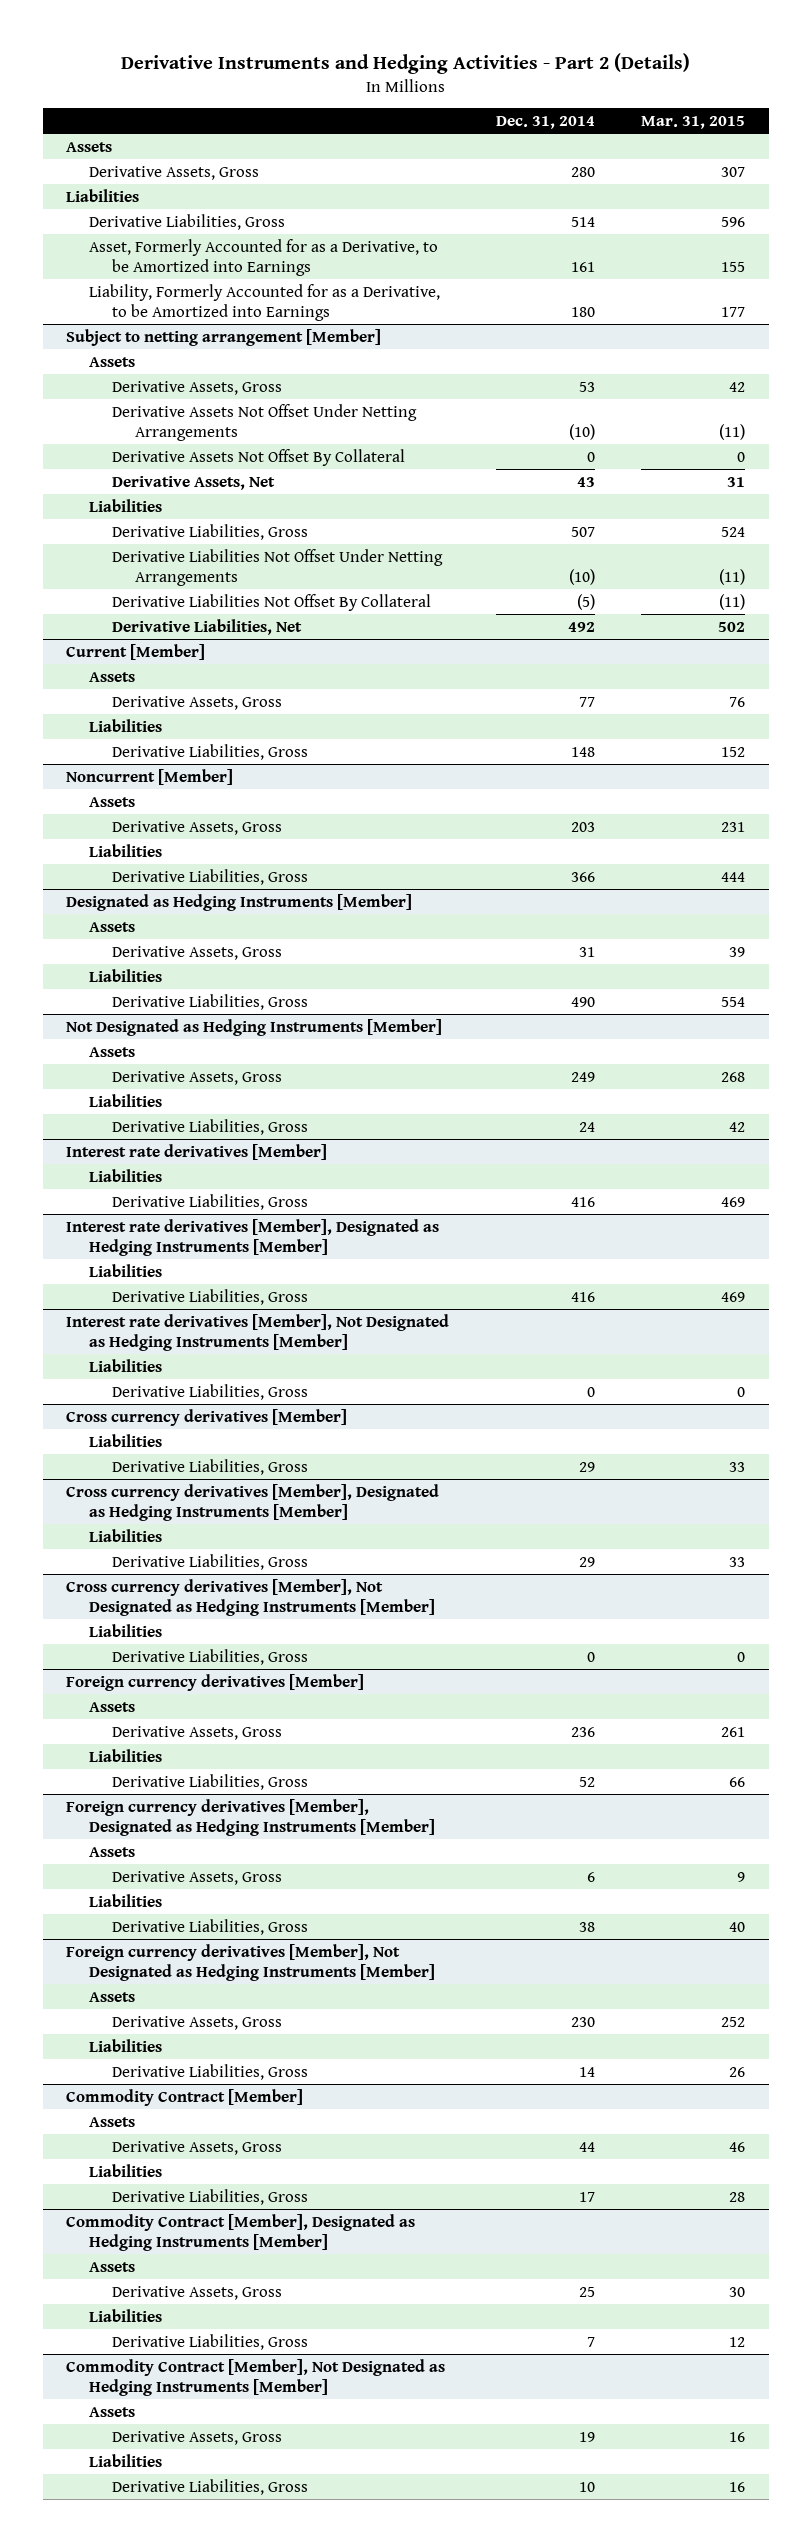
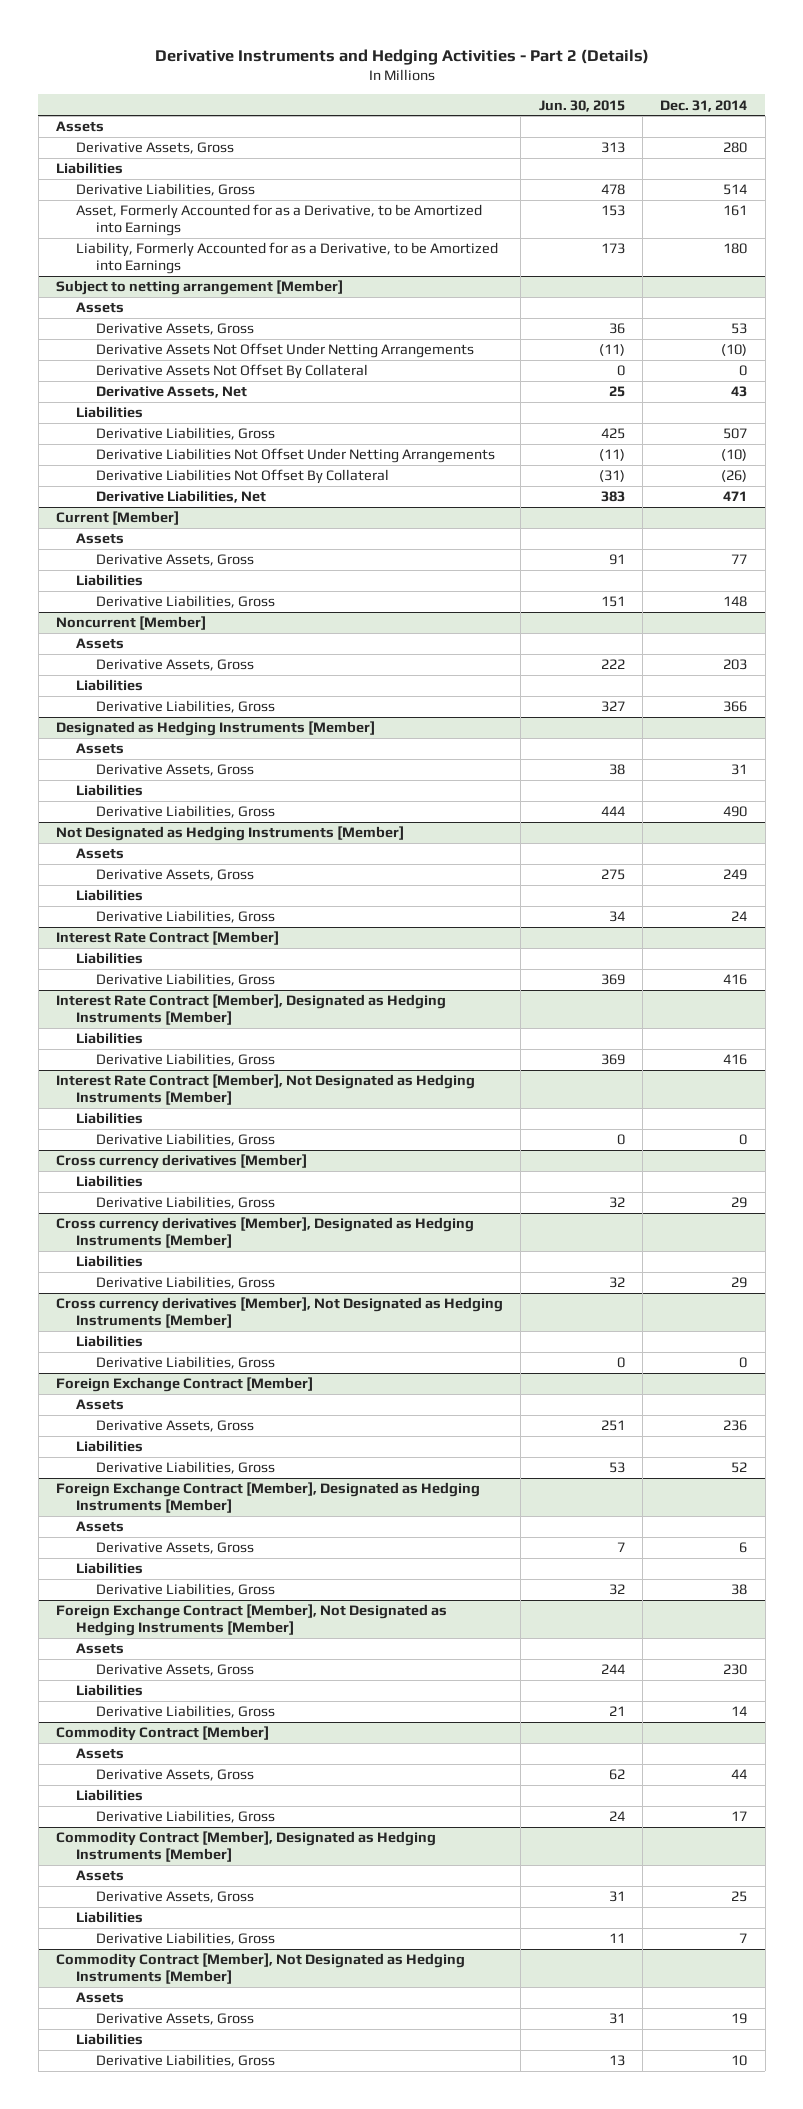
- | Dec. 31, 2014 | Mar. 31, 2015
+ | Jun. 30, 2015 | Dec. 31, 2014
@ Subject to netting arrangement [Member]
- Derivative Liabilities Not Offset By Collateral | (5) | (11)
- Derivative Liabilities, Net | 492 | 502
+ Derivative Liabilities Not Offset By Collateral | (31) | (26)
+ Derivative Liabilities, Net | 383 | 471
- Interest rate derivatives [Member]
+ Interest Rate Contract [Member]
- Interest rate derivatives [Member], Designated as Hedging Instruments [Member]
+ Interest Rate Contract [Member], Designated as Hedging Instruments [Member]
- Interest rate derivatives [Member], Not Designated as Hedging Instruments [Member]
+ Interest Rate Contract [Member], Not Designated as Hedging Instruments [Member]
- Foreign currency derivatives [Member]
+ Foreign Exchange Contract [Member]
- Foreign currency derivatives [Member], Designated as Hedging Instruments [Member]
+ Foreign Exchange Contract [Member], Designated as Hedging Instruments [Member]
- Foreign currency derivatives [Member], Not Designated as Hedging Instruments [Member]
+ Foreign Exchange Contract [Member], Not Designated as Hedging Instruments [Member]

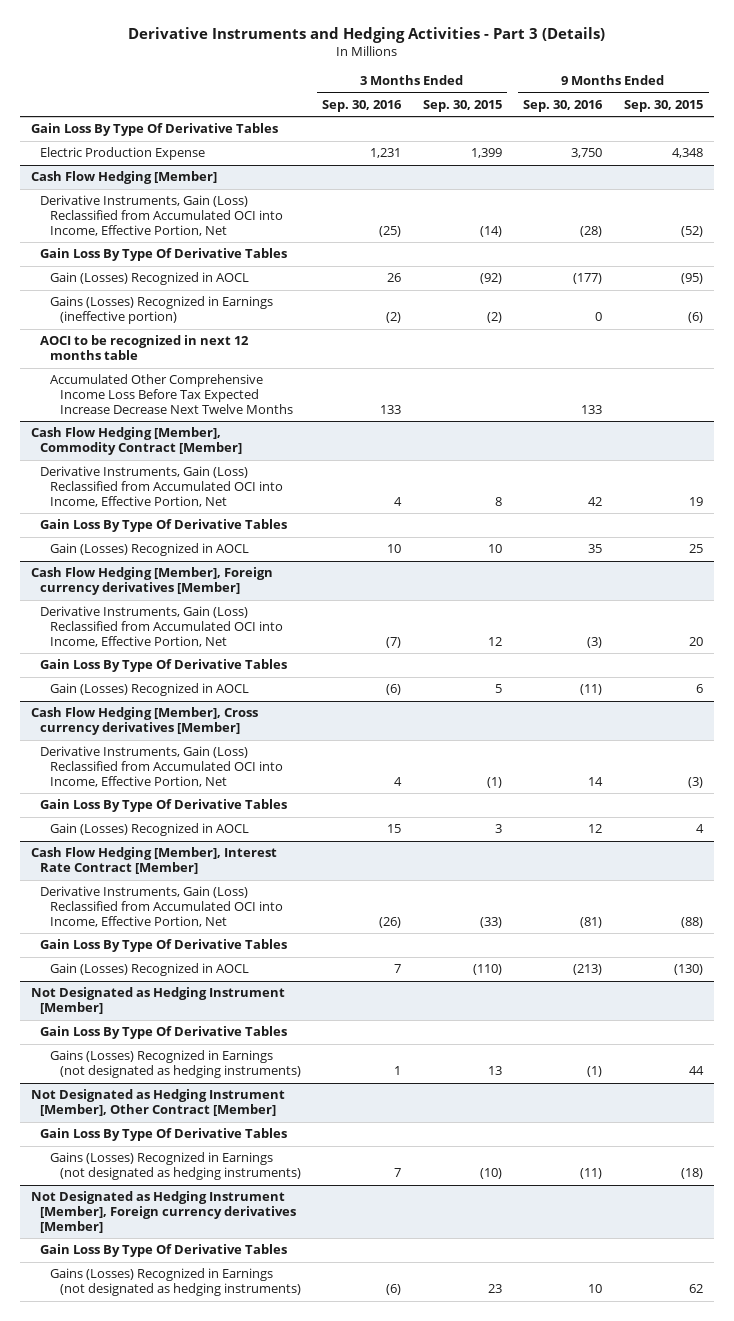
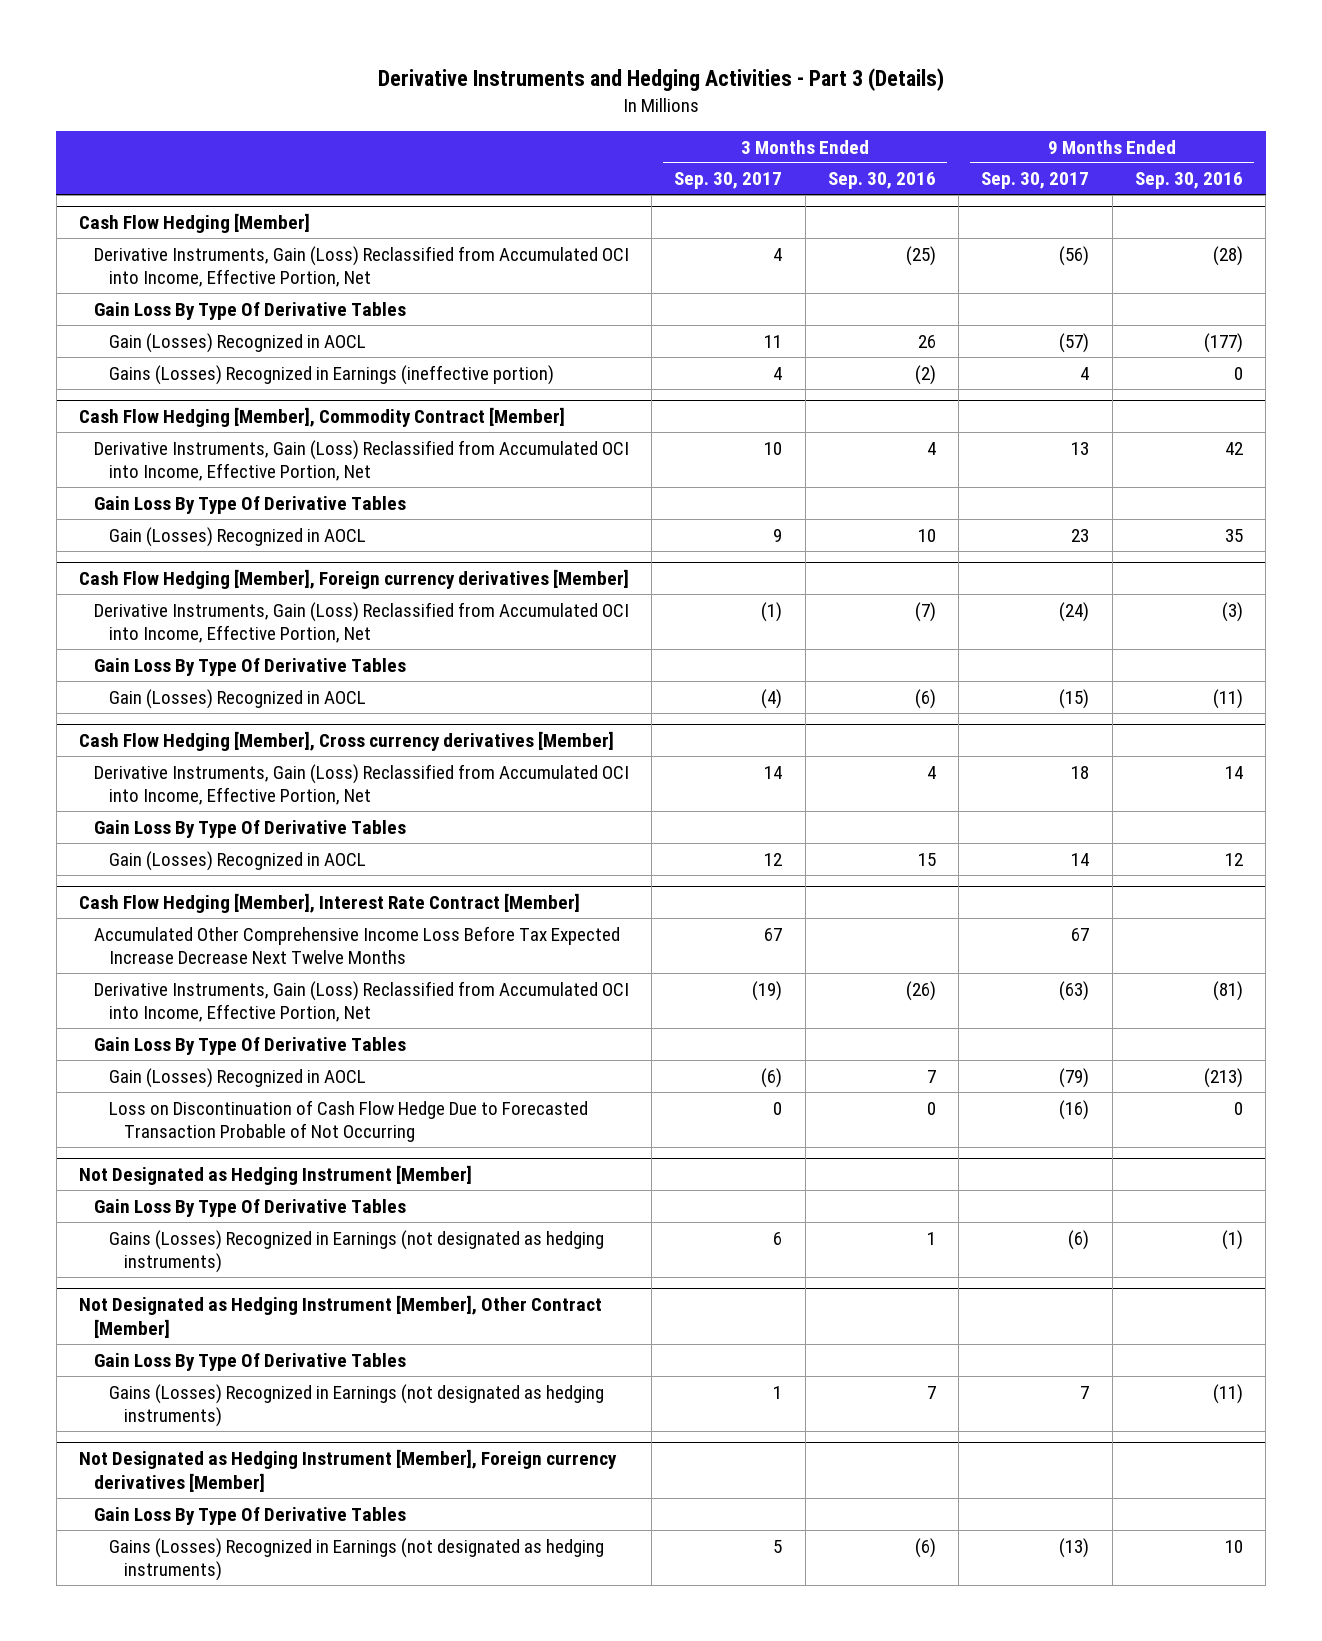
- | 3 Months Ended Sep. 30, 2016 | 3 Months Ended Sep. 30, 2015 | 9 Months Ended Sep. 30, 2016 | 9 Months Ended Sep. 30, 2015
+ | 3 Months Ended Sep. 30, 2017 | 3 Months Ended Sep. 30, 2016 | 9 Months Ended Sep. 30, 2017 | 9 Months Ended Sep. 30, 2016
- Gain Loss By Type Of Derivative Tables
- Electric Production Expense | 1,231 | 1,399 | 3,750 | 4,348
@ Cash Flow Hedging [Member]
- AOCI to be recognized in next 12 months table
- Accumulated Other Comprehensive Income Loss Before Tax Expected Increase Decrease Next Twelve Months | 133 | | 133 |
@ Cash Flow Hedging [Member], Interest Rate Contract [Member]
+ Accumulated Other Comprehensive Income Loss Before Tax Expected Increase Decrease Next Twelve Months | 67 | | 67 |
+ Loss on Discontinuation of Cash Flow Hedge Due to Forecasted Transaction Probable of Not Occurring | 0 | 0 | (16) | 0

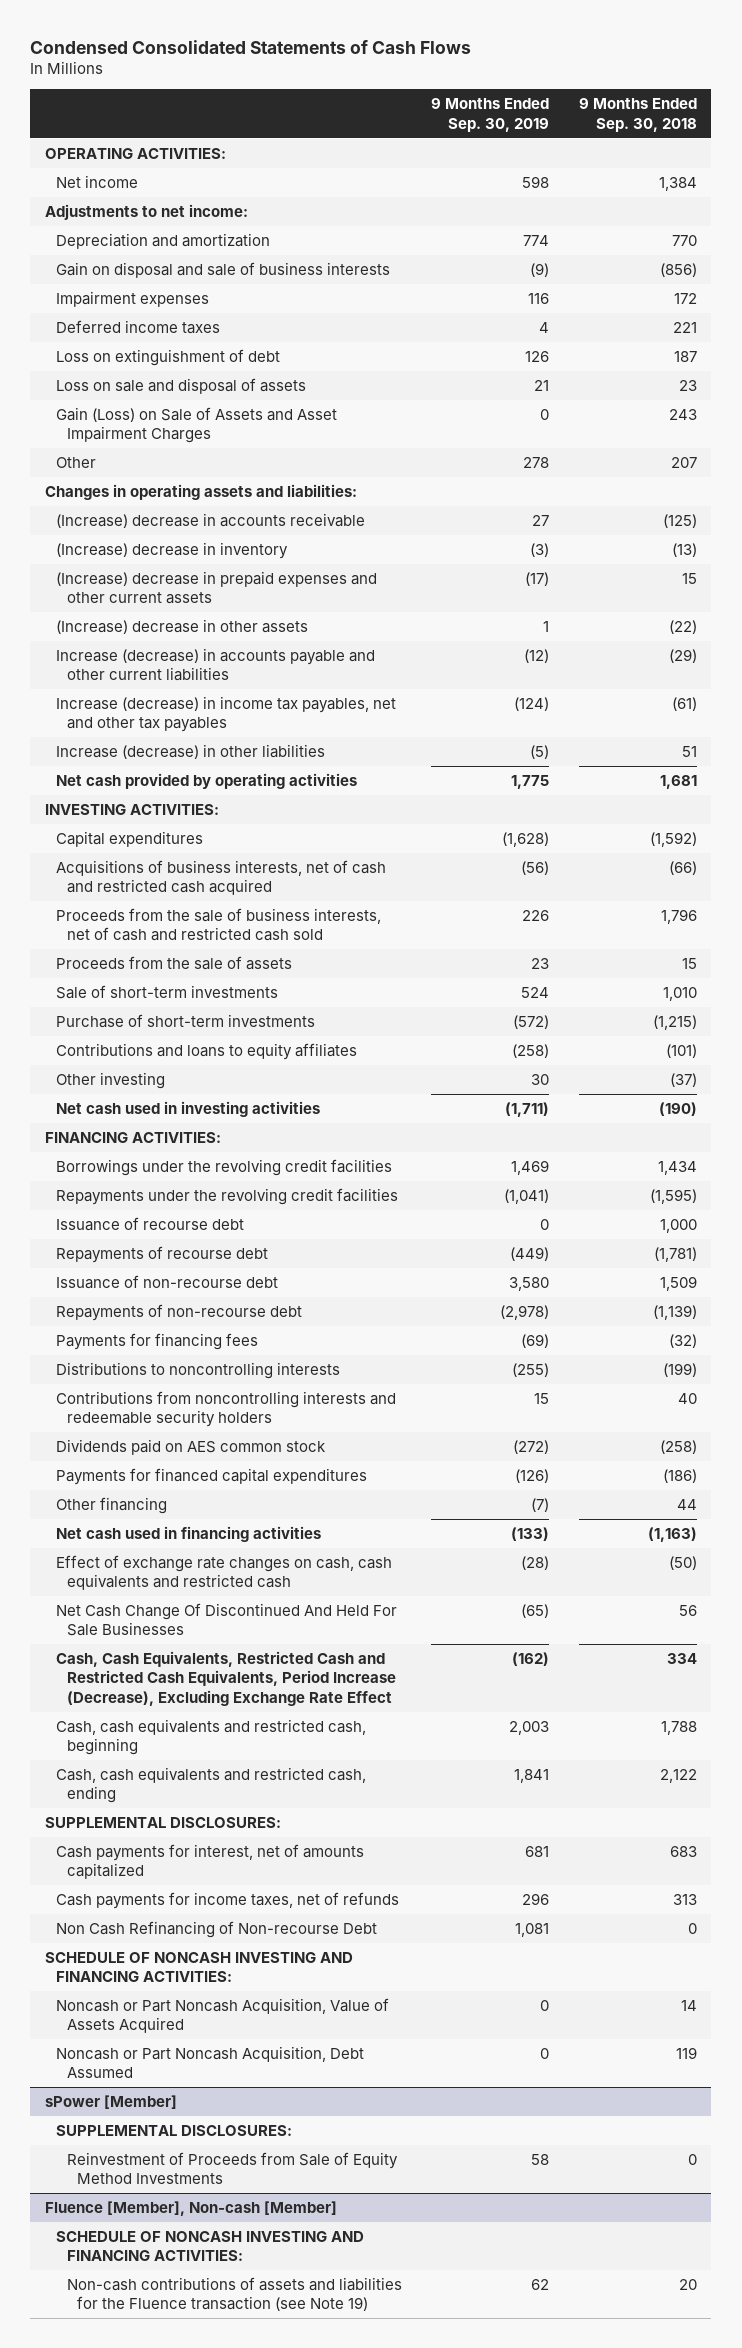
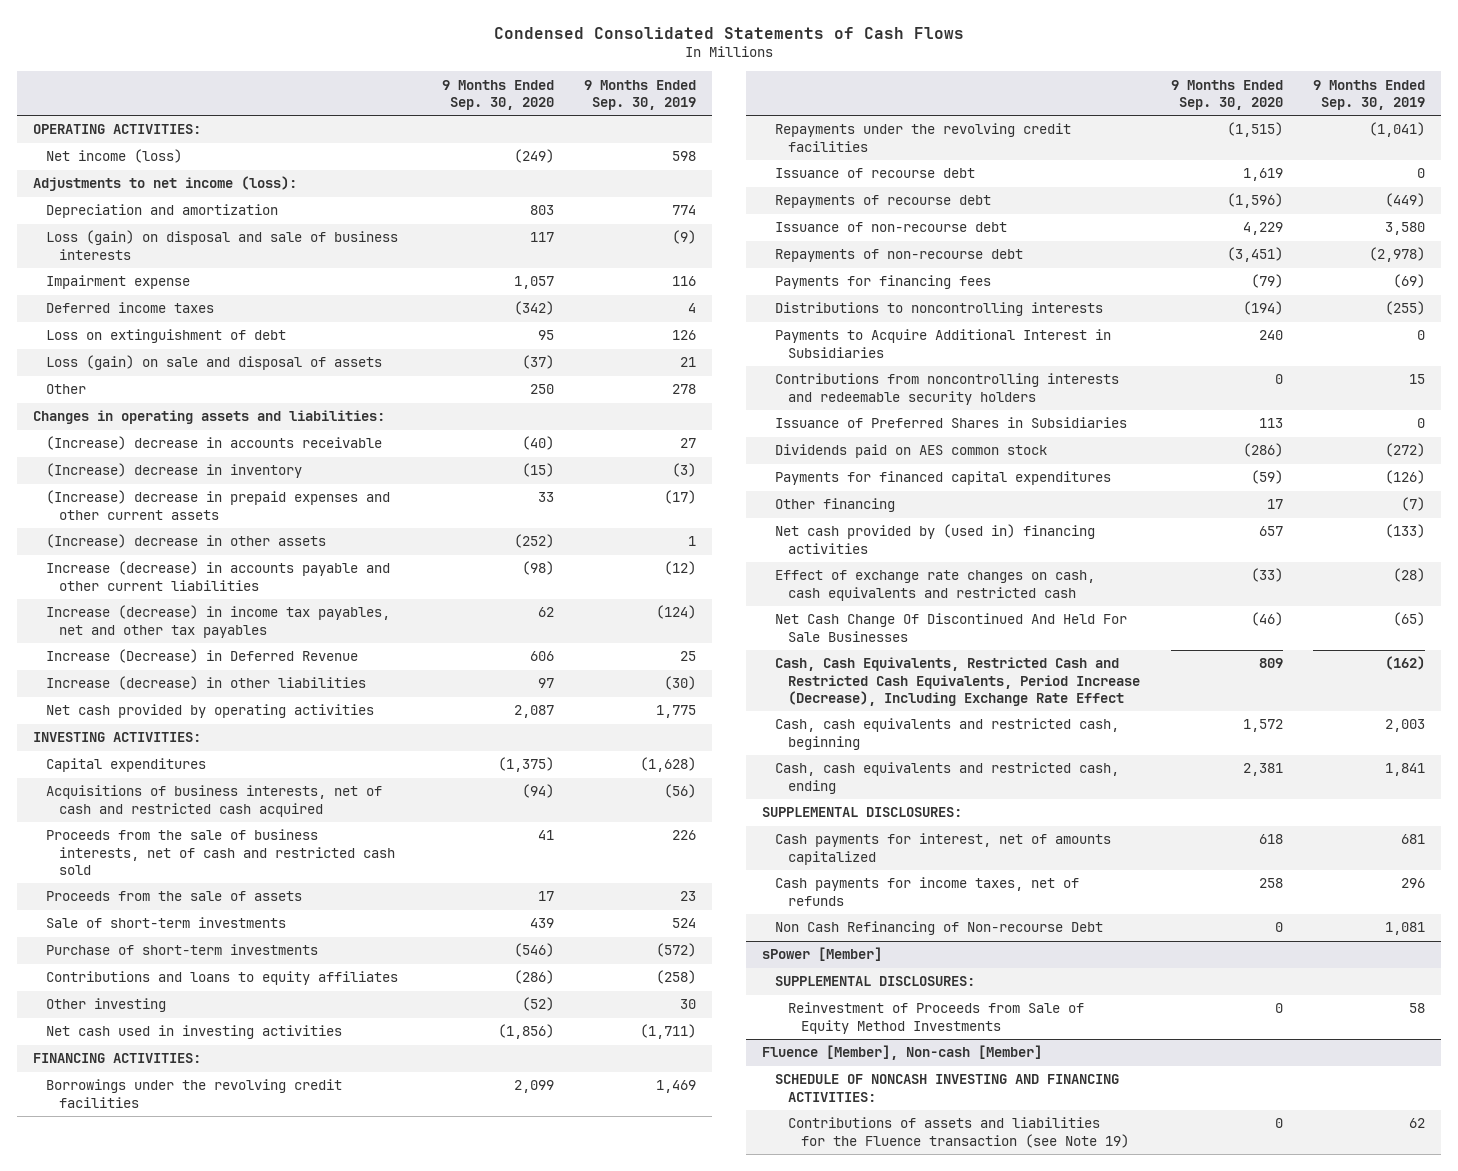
- | 9 Months Ended Sep. 30, 2019 | 9 Months Ended Sep. 30, 2018
+ | 9 Months Ended Sep. 30, 2020 | 9 Months Ended Sep. 30, 2019
- Net income | 598 | 1,384
- Adjustments to net income:
+ Net income (loss) | (249) | 598
+ Adjustments to net income (loss):
- Gain on disposal and sale of business interests | (9) | (856)
- Impairment expenses | 116 | 172
+ Loss (gain) on disposal and sale of business interests | 117 | (9)
+ Impairment expense | 1,057 | 116
- Loss on sale and disposal of assets | 21 | 23
- Gain (Loss) on Sale of Assets and Asset Impairment Charges | 0 | 243
+ Loss (gain) on sale and disposal of assets | (37) | 21
- Increase (decrease) in other liabilities | (5) | 51
+ Increase (Decrease) in Deferred Revenue | 606 | 25
+ Increase (decrease) in other liabilities | 97 | (30)
+ Payments to Acquire Additional Interest in Subsidiaries | 240 | 0
+ Issuance of Preferred Shares in Subsidiaries | 113 | 0
- Net cash used in financing activities | (133) | (1,163)
+ Net cash provided by (used in) financing activities | 657 | (133)
- Cash, Cash Equivalents, Restricted Cash and Restricted Cash Equivalents, Period Increase (Decrease), Excluding Exchange Rate Effect | (162) | 334
+ Cash, Cash Equivalents, Restricted Cash and Restricted Cash Equivalents, Period Increase (Decrease), Including Exchange Rate Effect | 809 | (162)
- SCHEDULE OF NONCASH INVESTING AND FINANCING ACTIVITIES:
- Noncash or Part Noncash Acquisition, Value of Assets Acquired | 0 | 14
- Noncash or Part Noncash Acquisition, Debt Assumed | 0 | 119
@ Fluence [Member], Non-cash [Member]
- Non-cash contributions of assets and liabilities for the Fluence transaction (see Note 19) | 62 | 20
+ Contributions of assets and liabilities for the Fluence transaction (see Note 19) | 0 | 62

